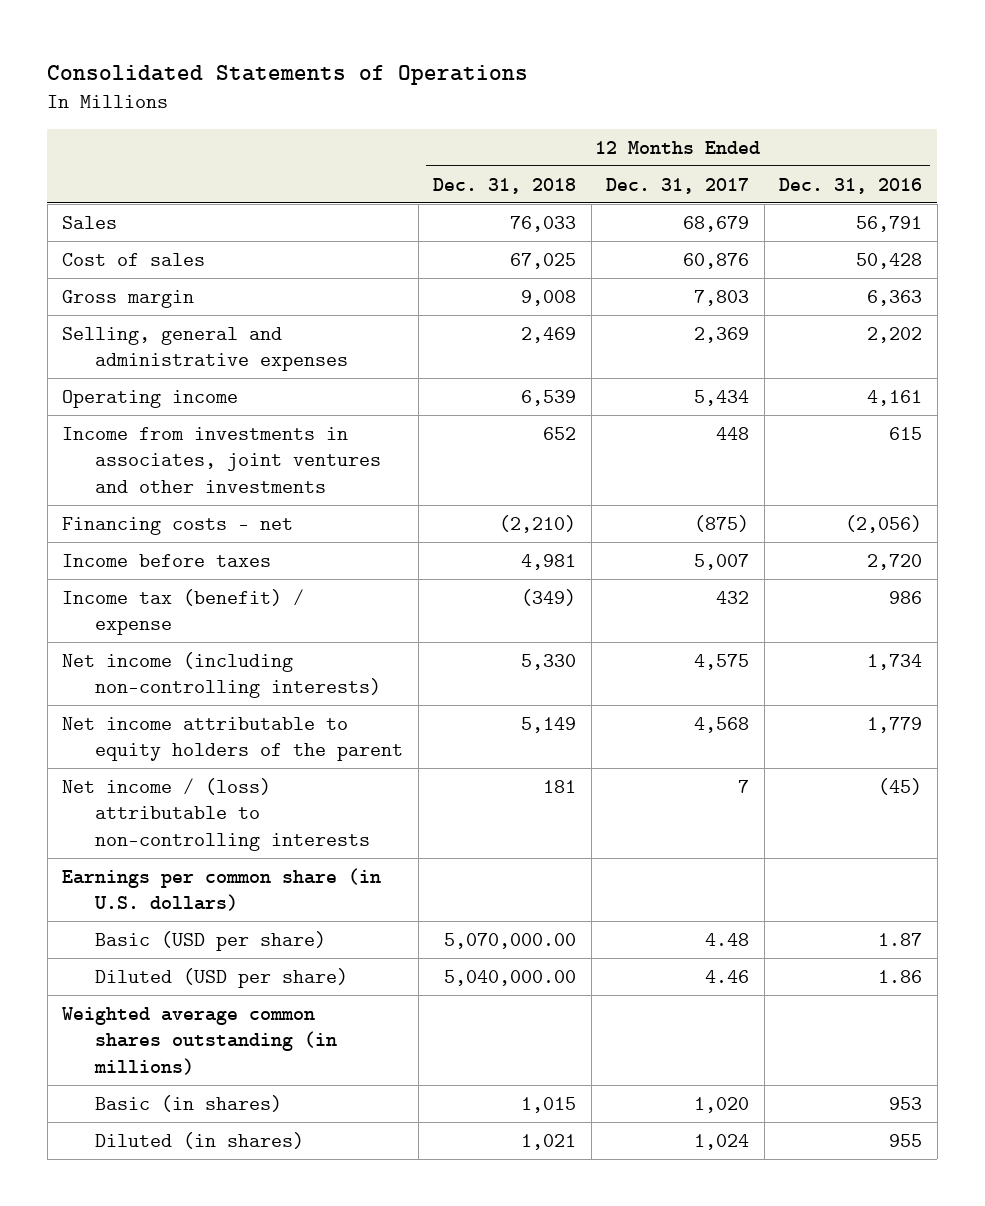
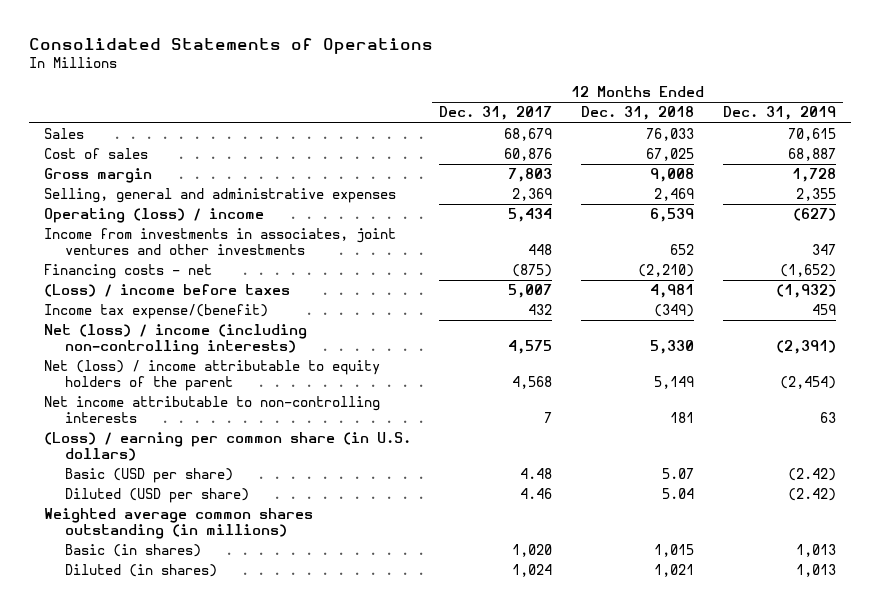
- | 12 Months Ended Dec. 31, 2018 | 12 Months Ended Dec. 31, 2017 | 12 Months Ended Dec. 31, 2016
+ | 12 Months Ended Dec. 31, 2017 | 12 Months Ended Dec. 31, 2018 | 12 Months Ended Dec. 31, 2019
- Operating income | 6,539 | 5,434 | 4,161
+ Operating (loss) / income | 5,434 | 6,539 | (627)
- Income before taxes | 4,981 | 5,007 | 2,720
- Income tax (benefit) / expense | (349) | 432 | 986
- Net income (including non-controlling interests) | 5,330 | 4,575 | 1,734
- Net income attributable to equity holders of the parent | 5,149 | 4,568 | 1,779
- Net income / (loss) attributable to non-controlling interests | 181 | 7 | (45)
- Earnings per common share (in U.S. dollars)
- Basic (USD per share) | 5,070,000.00 | 4.48 | 1.87
- Diluted (USD per share) | 5,040,000.00 | 4.46 | 1.86
+ (Loss) / income before taxes | 5,007 | 4,981 | (1,932)
+ Income tax expense/(benefit) | 432 | (349) | 459
+ Net (loss) / income (including non-controlling interests) | 4,575 | 5,330 | (2,391)
+ Net (loss) / income attributable to equity holders of the parent | 4,568 | 5,149 | (2,454)
+ Net income attributable to non-controlling interests | 7 | 181 | 63
+ (Loss) / earning per common share (in U.S. dollars)
+ Basic (USD per share) | 4.48 | 5.07 | (2.42)
+ Diluted (USD per share) | 4.46 | 5.04 | (2.42)

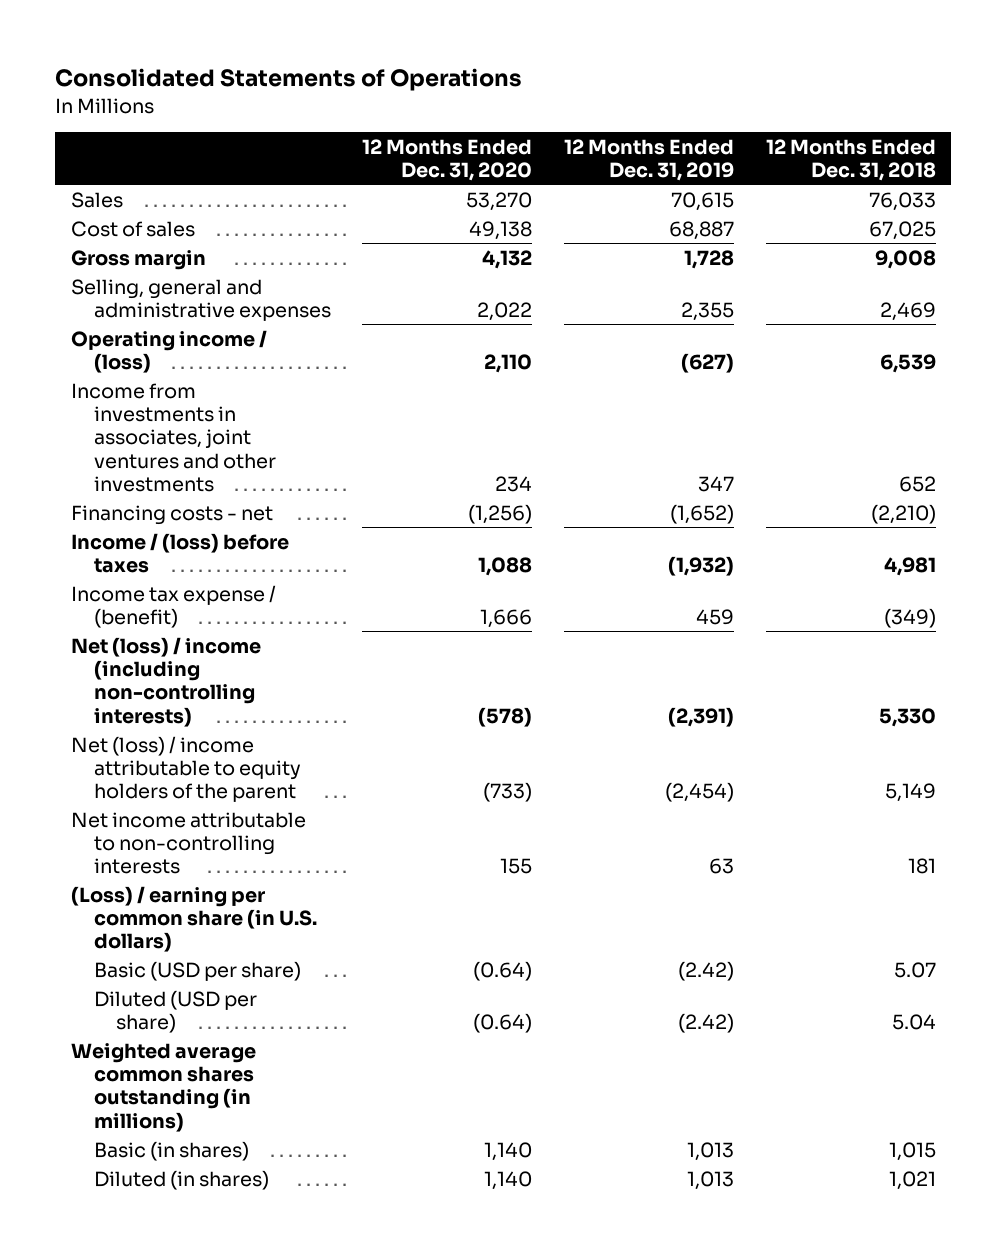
- | 12 Months Ended Dec. 31, 2017 | 12 Months Ended Dec. 31, 2018 | 12 Months Ended Dec. 31, 2019
+ | 12 Months Ended Dec. 31, 2020 | 12 Months Ended Dec. 31, 2019 | 12 Months Ended Dec. 31, 2018
- Operating (loss) / income | 5,434 | 6,539 | (627)
+ Operating income / (loss) | 2,110 | (627) | 6,539
- (Loss) / income before taxes | 5,007 | 4,981 | (1,932)
- Income tax expense/(benefit) | 432 | (349) | 459
+ Income / (loss) before taxes | 1,088 | (1,932) | 4,981
+ Income tax expense / (benefit) | 1,666 | 459 | (349)

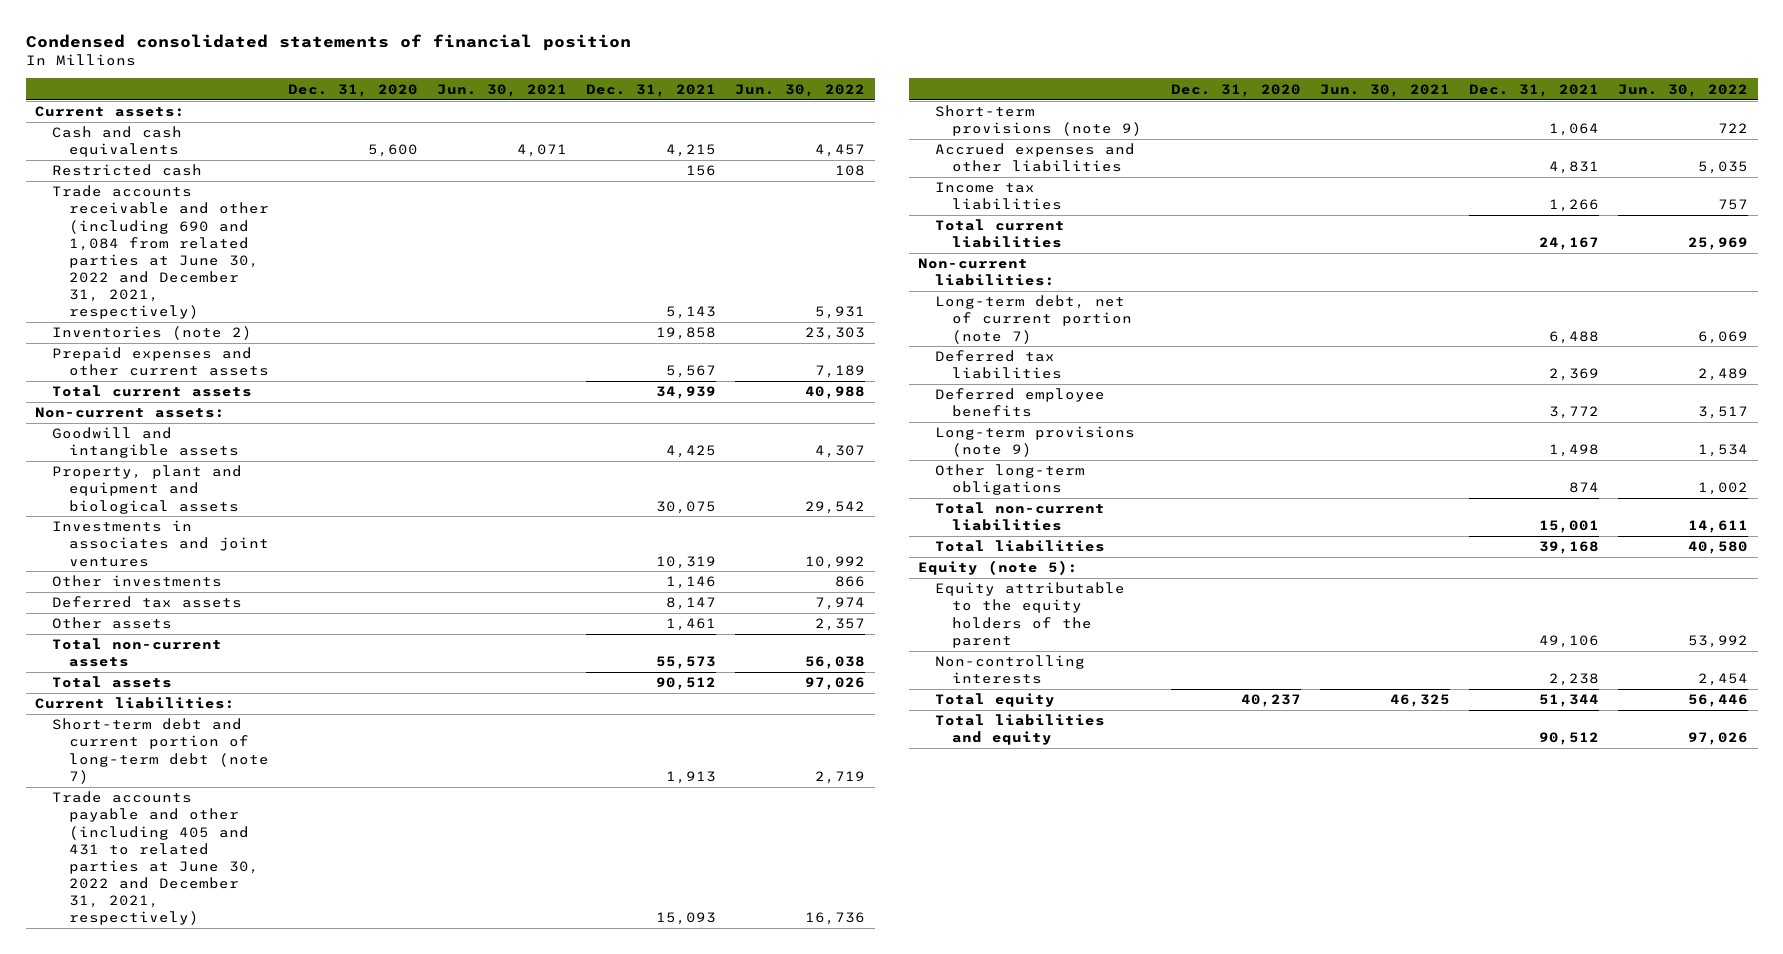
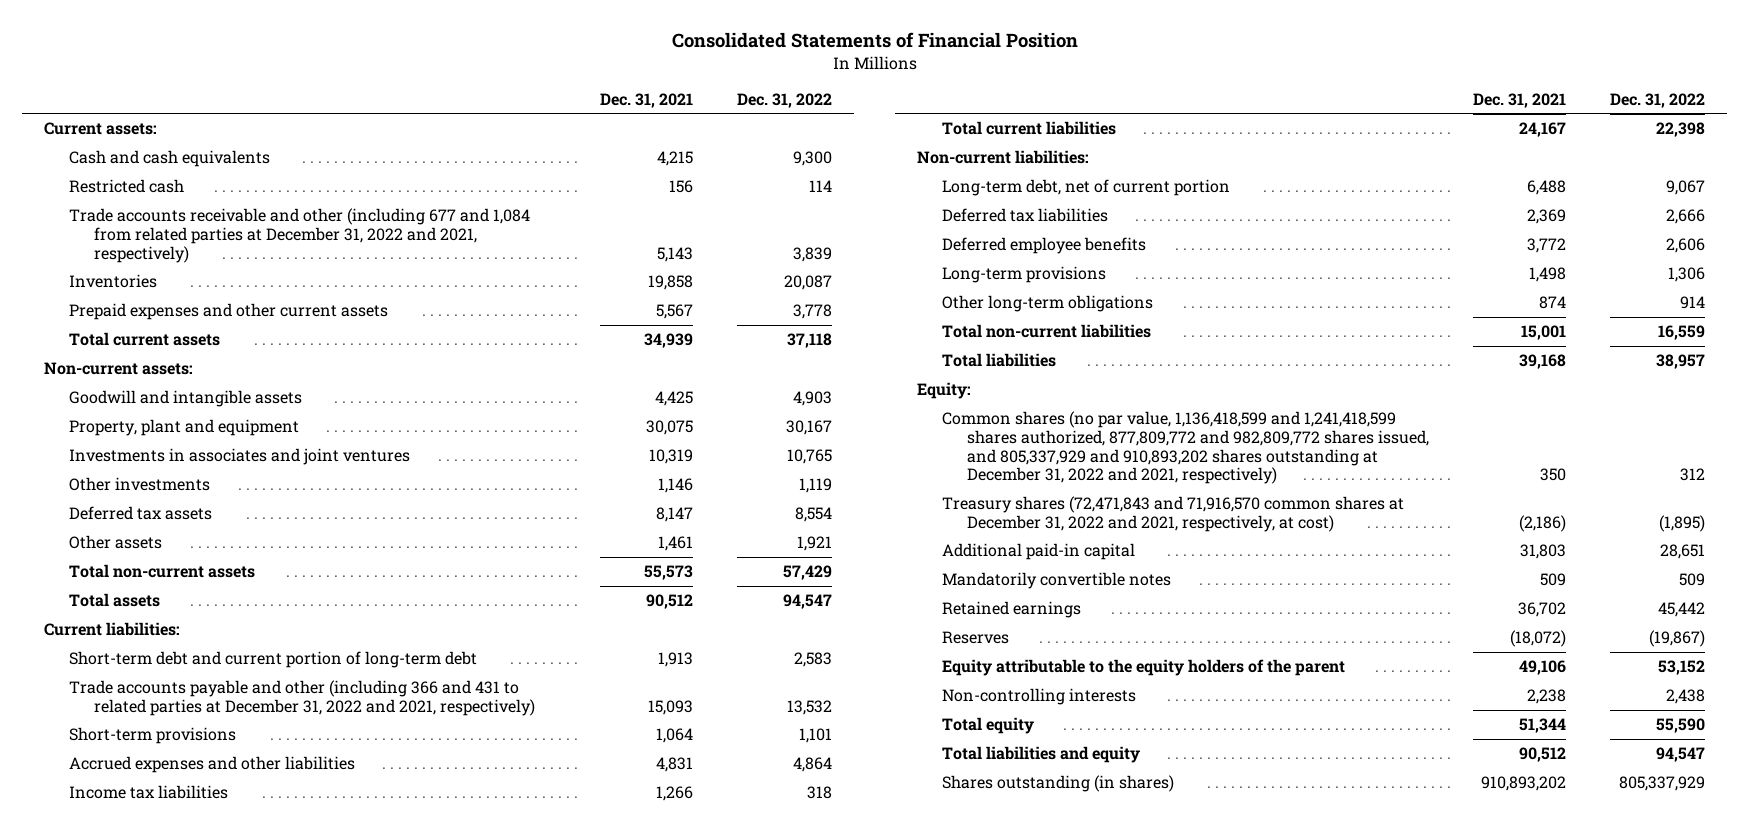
- Condensed consolidated statements of financial position
+ Consolidated Statements of Financial Position
- | Dec. 31, 2020 | Jun. 30, 2021 | Dec. 31, 2021 | Jun. 30, 2022
+ | Dec. 31, 2021 | Dec. 31, 2022
- Trade accounts receivable and other (including 690 and 1,084 from related parties at June 30, 2022 and December 31, 2021, respectively) | | | 5,143 | 5,931
- Inventories (note 2) | | | 19,858 | 23,303
+ Trade accounts receivable and other (including 677 and 1,084 from related parties at December 31, 2022 and 2021, respectively) | 5,143 | 3,839
+ Inventories | 19,858 | 20,087
- Property, plant and equipment and biological assets | | | 30,075 | 29,542
+ Property, plant and equipment | 30,075 | 30,167
- Short-term debt and current portion of long-term debt (note 7) | | | 1,913 | 2,719
- Trade accounts payable and other (including 405 and 431 to related parties at June 30, 2022 and December 31, 2021, respectively) | | | 15,093 | 16,736
- Short-term provisions (note 9) | | | 1,064 | 722
+ Short-term debt and current portion of long-term debt | 1,913 | 2,583
+ Trade accounts payable and other (including 366 and 431 to related parties at December 31, 2022 and 2021, respectively) | 15,093 | 13,532
+ Short-term provisions | 1,064 | 1,101
- Long-term debt, net of current portion (note 7) | | | 6,488 | 6,069
+ Long-term debt, net of current portion | 6,488 | 9,067
- Long-term provisions (note 9) | | | 1,498 | 1,534
+ Long-term provisions | 1,498 | 1,306
- Equity (note 5):
+ Equity:
+ Common shares (no par value, 1,136,418,599 and 1,241,418,599 shares authorized, 877,809,772 and 982,809,772 shares issued, and 805,337,929 and 910,893,202 shares outstanding at December 31, 2022 and 2021, respectively) | 350 | 312
+ Treasury shares (72,471,843 and 71,916,570 common shares at December 31, 2022 and 2021, respectively, at cost) | (2,186) | (1,895)
+ Additional paid-in capital | 31,803 | 28,651
+ Mandatorily convertible notes | 509 | 509
+ Retained earnings | 36,702 | 45,442
+ Reserves | (18,072) | (19,867)
+ Shares outstanding (in shares) | 910,893,202 | 805,337,929

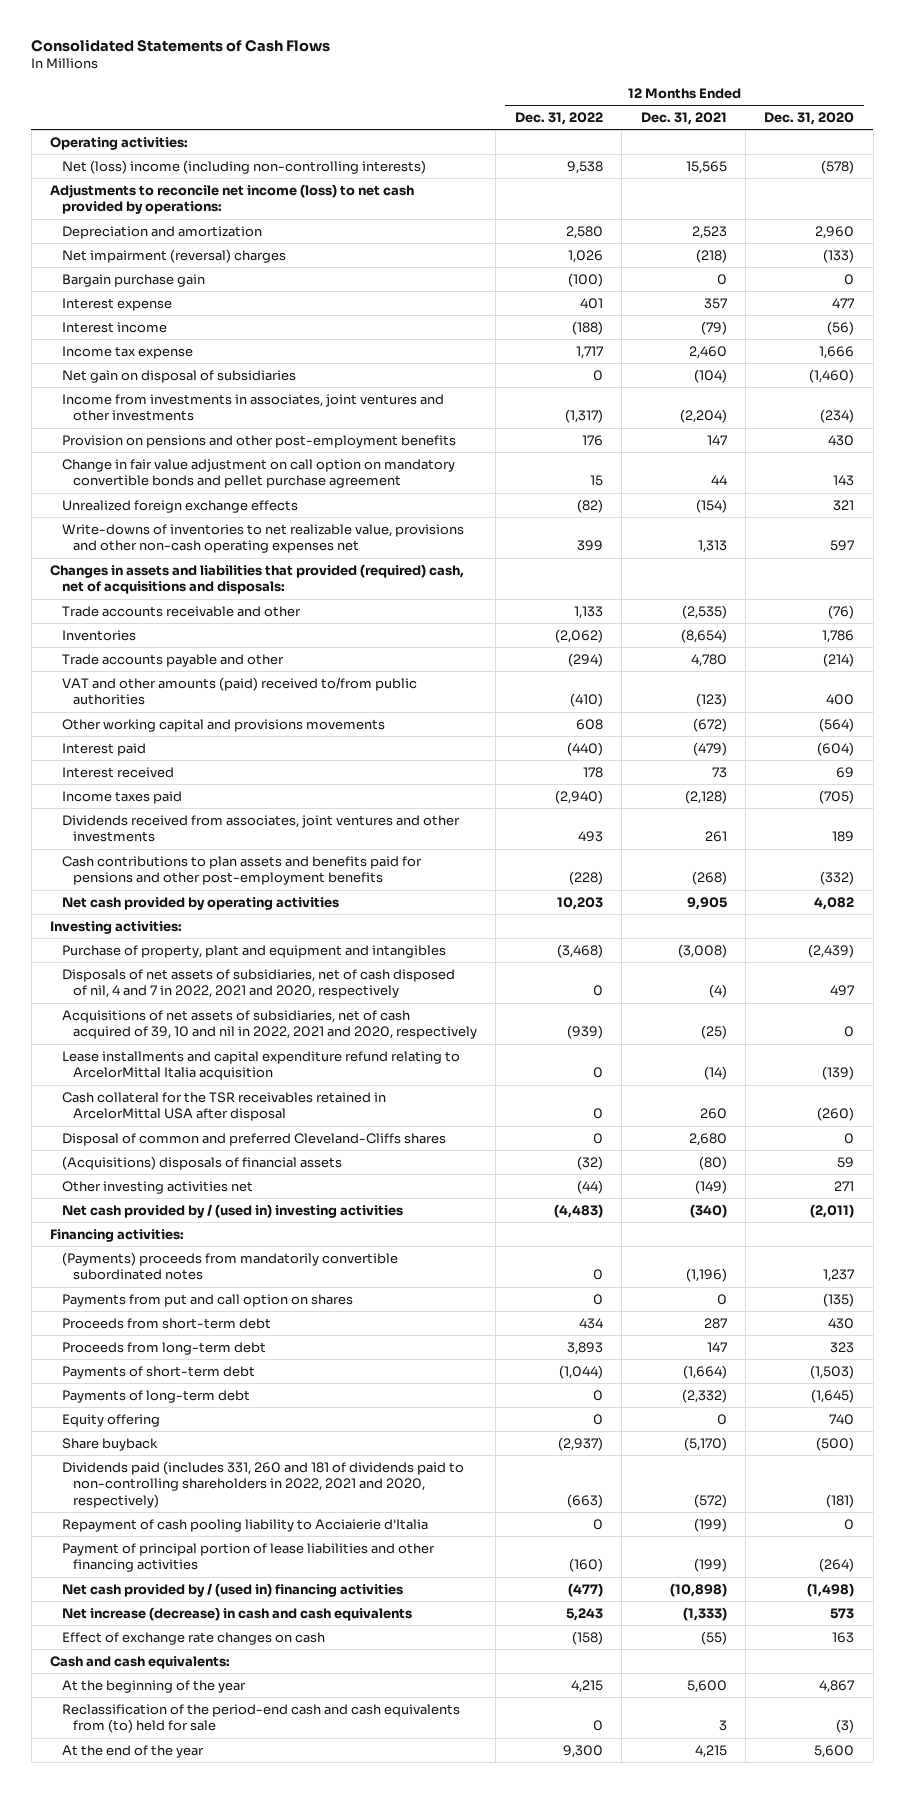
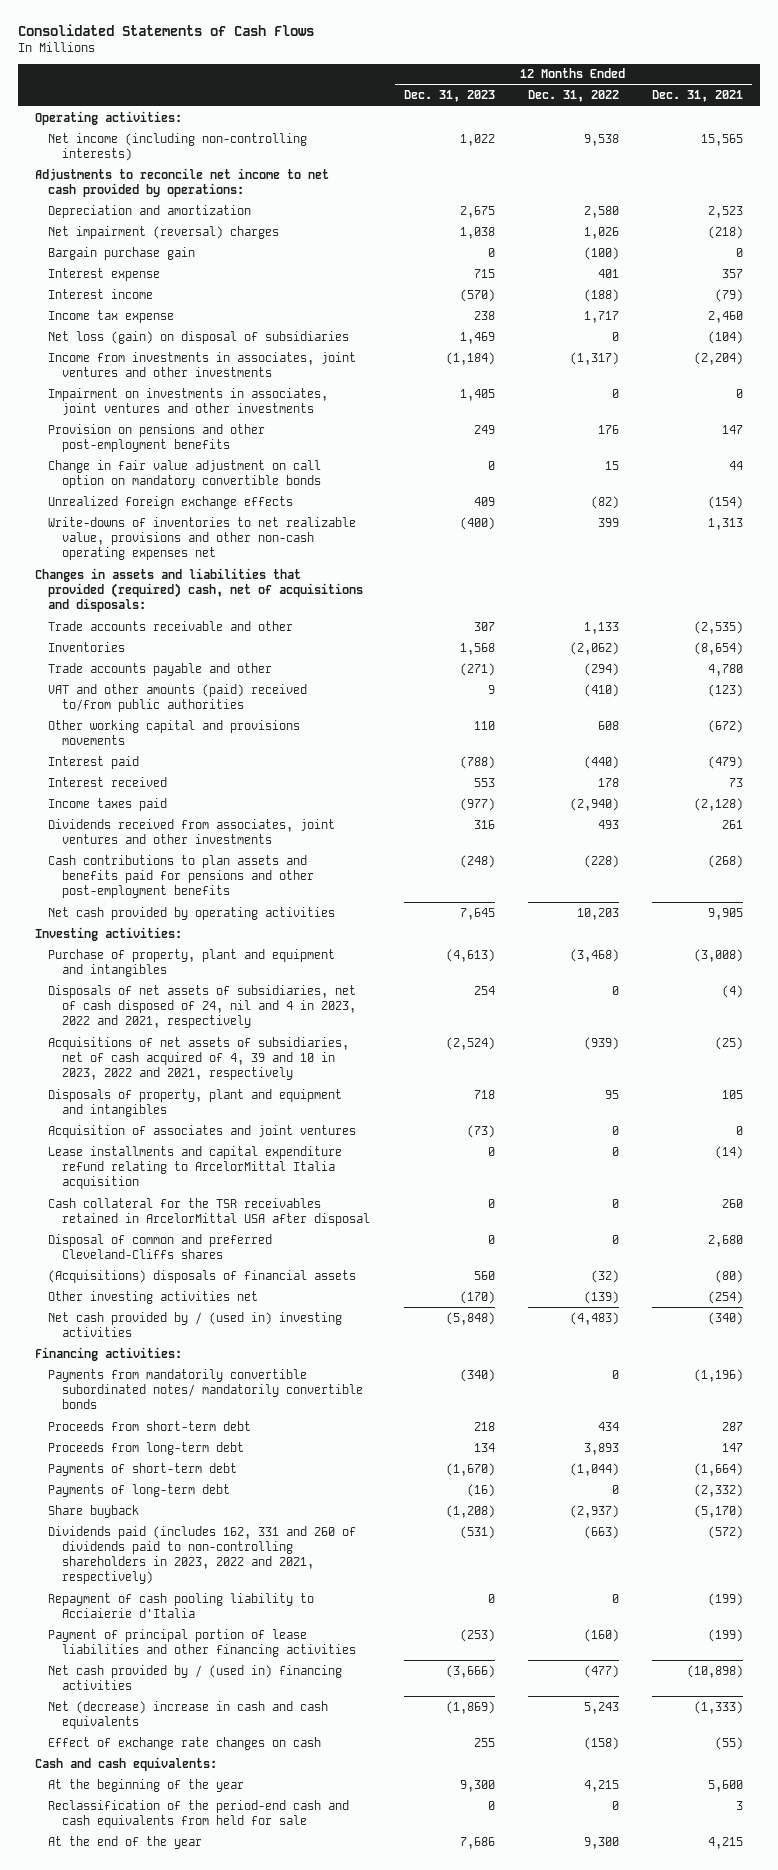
- | 12 Months Ended Dec. 31, 2022 | 12 Months Ended Dec. 31, 2021 | 12 Months Ended Dec. 31, 2020
+ | 12 Months Ended Dec. 31, 2023 | 12 Months Ended Dec. 31, 2022 | 12 Months Ended Dec. 31, 2021
- Net (loss) income (including non-controlling interests) | 9,538 | 15,565 | (578)
- Adjustments to reconcile net income (loss) to net cash provided by operations:
+ Net income (including non-controlling interests) | 1,022 | 9,538 | 15,565
+ Adjustments to reconcile net income to net cash provided by operations:
- Net gain on disposal of subsidiaries | 0 | (104) | (1,460)
+ Net loss (gain) on disposal of subsidiaries | 1,469 | 0 | (104)
+ Impairment on investments in associates, joint ventures and other investments | 1,405 | 0 | 0
- Change in fair value adjustment on call option on mandatory convertible bonds and pellet purchase agreement | 15 | 44 | 143
+ Change in fair value adjustment on call option on mandatory convertible bonds | 0 | 15 | 44
- Disposals of net assets of subsidiaries, net of cash disposed of nil, 4 and 7 in 2022, 2021 and 2020, respectively | 0 | (4) | 497
- Acquisitions of net assets of subsidiaries, net of cash acquired of 39, 10 and nil in 2022, 2021 and 2020, respectively | (939) | (25) | 0
+ Disposals of net assets of subsidiaries, net of cash disposed of 24, nil and 4 in 2023, 2022 and 2021, respectively | 254 | 0 | (4)
+ Acquisitions of net assets of subsidiaries, net of cash acquired of 4, 39 and 10 in 2023, 2022 and 2021, respectively | (2,524) | (939) | (25)
+ Disposals of property, plant and equipment and intangibles | 718 | 95 | 105
+ Acquisition of associates and joint ventures | (73) | 0 | 0
- Other investing activities net | (44) | (149) | 271
+ Other investing activities net | (170) | (139) | (254)
- (Payments) proceeds from mandatorily convertible subordinated notes | 0 | (1,196) | 1,237
- Payments from put and call option on shares | 0 | 0 | (135)
+ Payments from mandatorily convertible subordinated notes/ mandatorily convertible bonds | (340) | 0 | (1,196)
- Equity offering | 0 | 0 | 740
- Dividends paid (includes 331, 260 and 181 of dividends paid to non-controlling shareholders in 2022, 2021 and 2020, respectively) | (663) | (572) | (181)
+ Dividends paid (includes 162, 331 and 260 of dividends paid to non-controlling shareholders in 2023, 2022 and 2021, respectively) | (531) | (663) | (572)
- Net increase (decrease) in cash and cash equivalents | 5,243 | (1,333) | 573
+ Net (decrease) increase in cash and cash equivalents | (1,869) | 5,243 | (1,333)
- Reclassification of the period-end cash and cash equivalents from (to) held for sale | 0 | 3 | (3)
+ Reclassification of the period-end cash and cash equivalents from held for sale | 0 | 0 | 3

